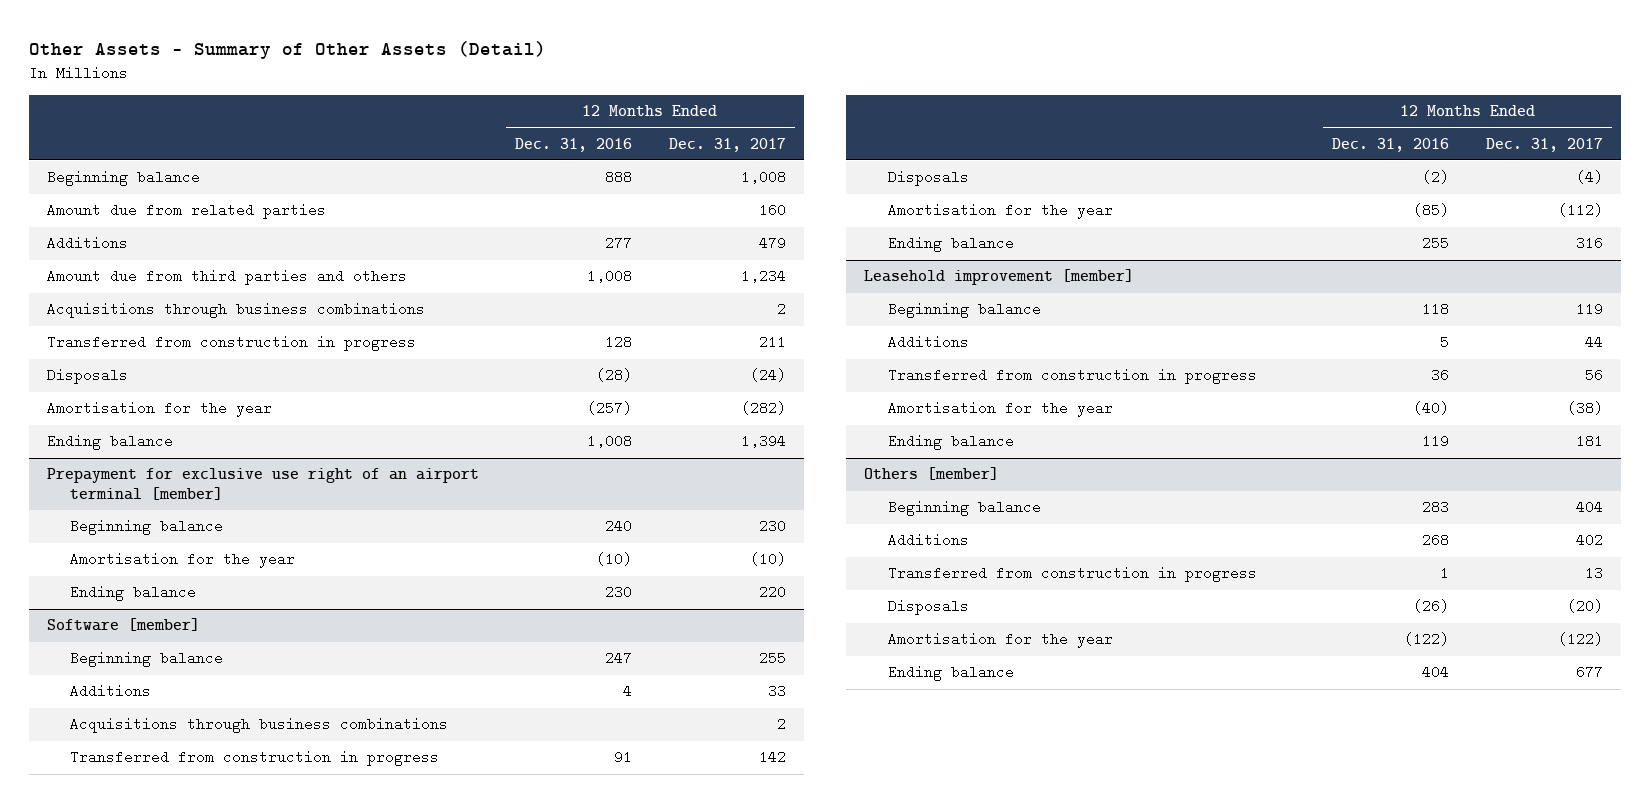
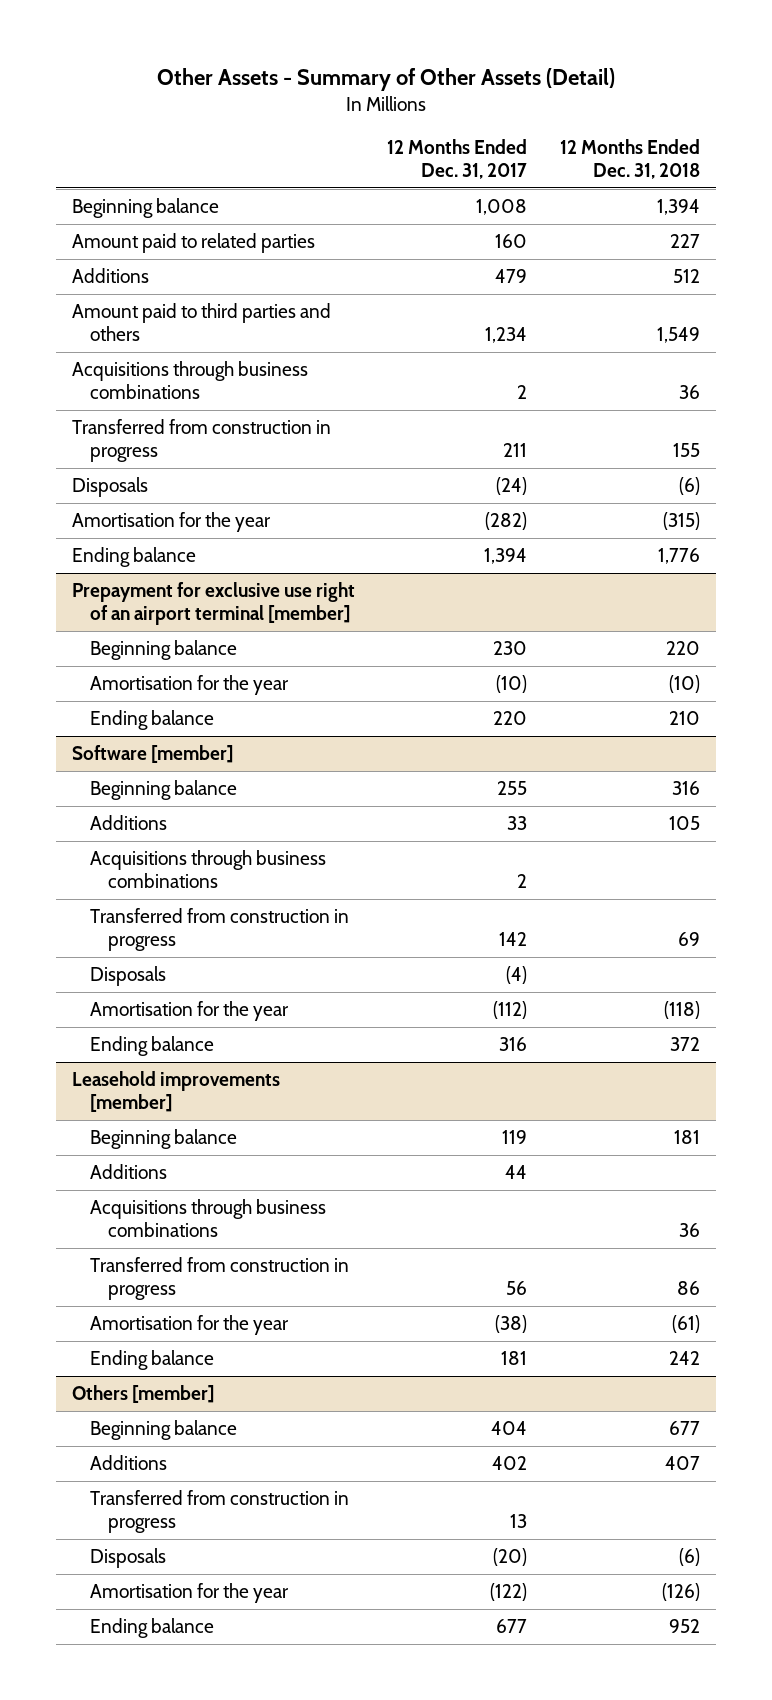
- | 12 Months Ended Dec. 31, 2016 | 12 Months Ended Dec. 31, 2017
+ | 12 Months Ended Dec. 31, 2017 | 12 Months Ended Dec. 31, 2018
- Amount due from related parties | | 160
+ Amount paid to related parties | 160 | 227
- Amount due from third parties and others | 1,008 | 1,234
+ Amount paid to third parties and others | 1,234 | 1,549
- Leasehold improvement [member]
+ Leasehold improvements [member]
+ Acquisitions through business combinations | | 36

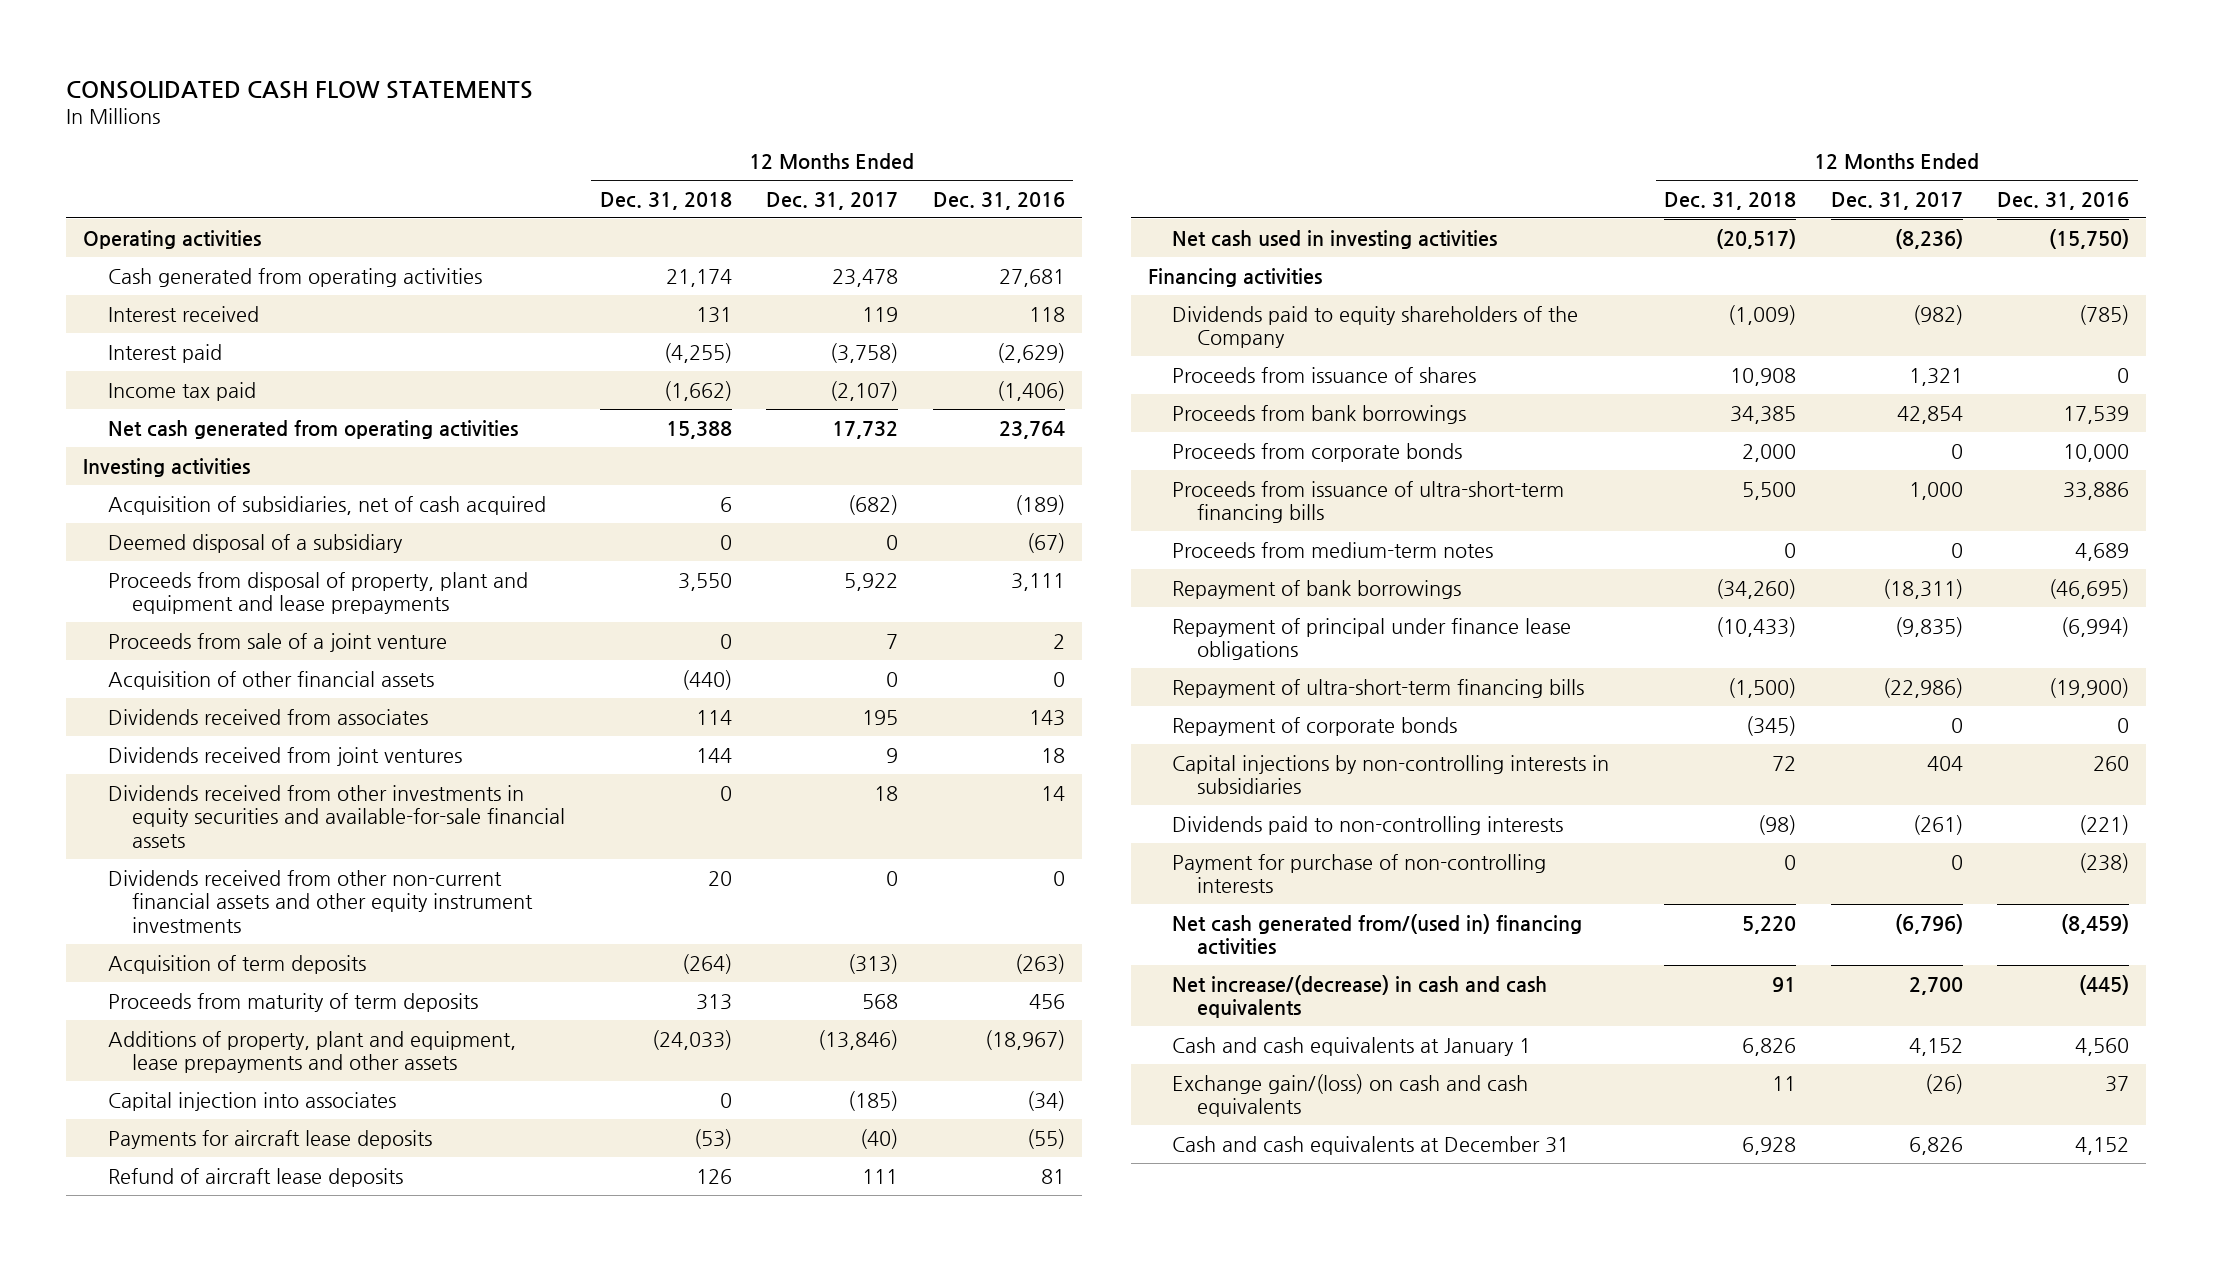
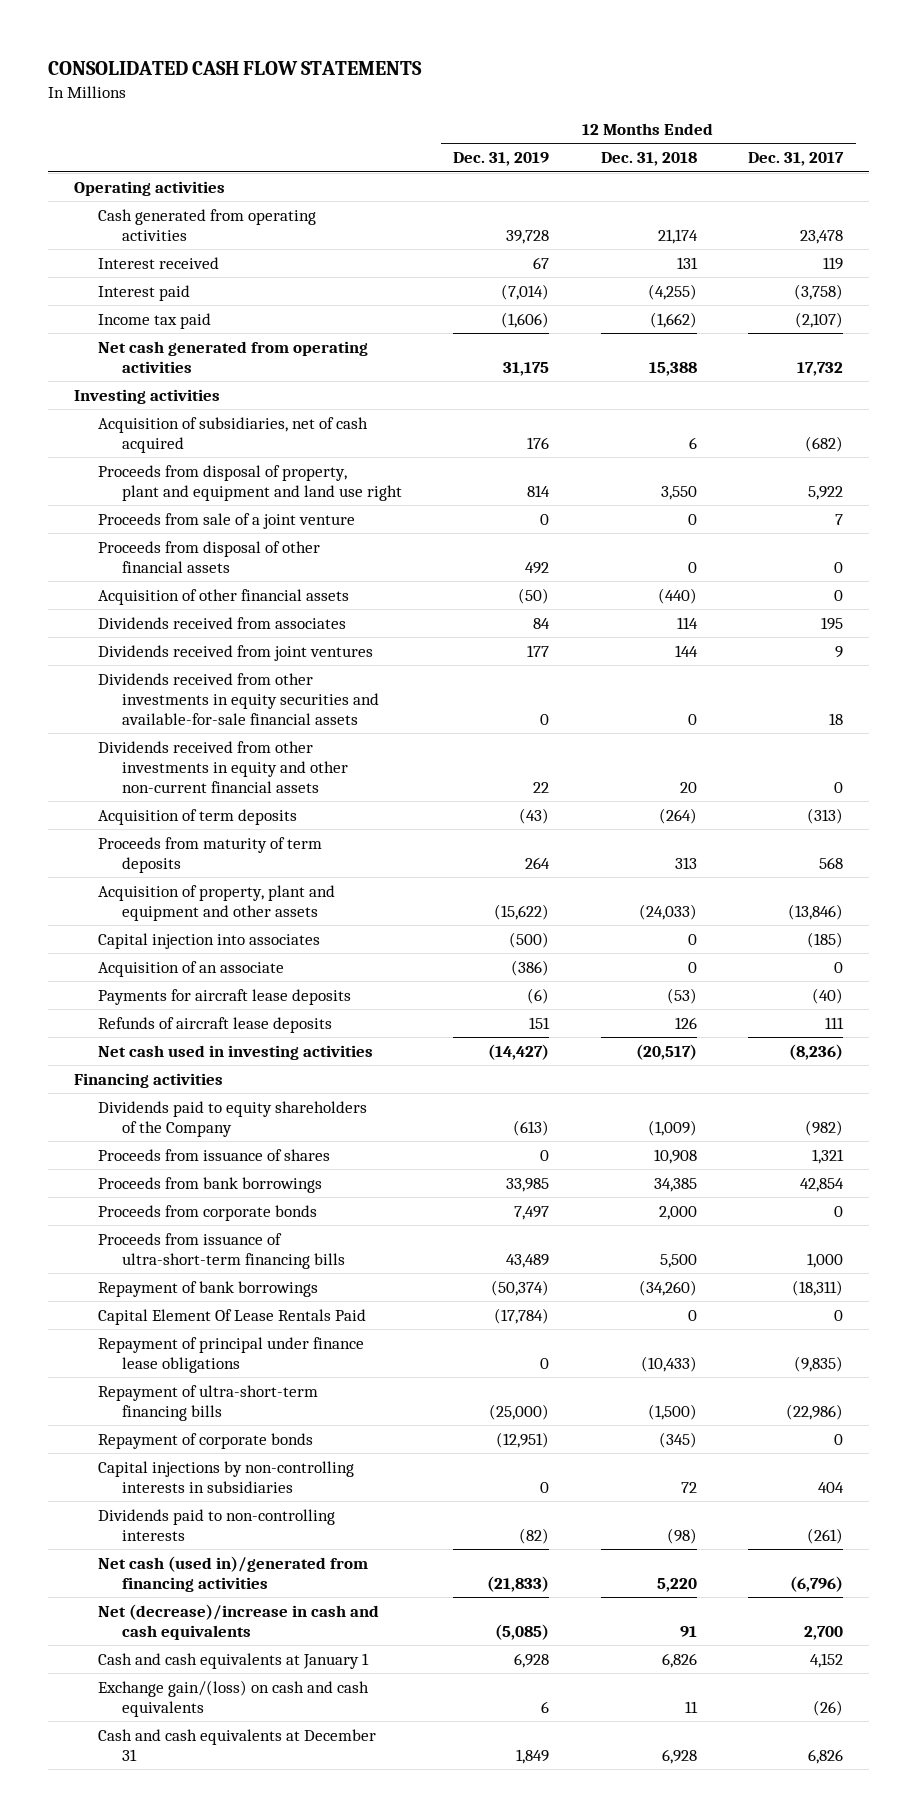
- | 12 Months Ended Dec. 31, 2018 | 12 Months Ended Dec. 31, 2017 | 12 Months Ended Dec. 31, 2016
+ | 12 Months Ended Dec. 31, 2019 | 12 Months Ended Dec. 31, 2018 | 12 Months Ended Dec. 31, 2017
- Deemed disposal of a subsidiary | 0 | 0 | (67)
- Proceeds from disposal of property, plant and equipment and lease prepayments | 3,550 | 5,922 | 3,111
+ Proceeds from disposal of property, plant and equipment and land use right | 814 | 3,550 | 5,922
+ Proceeds from disposal of other financial assets | 492 | 0 | 0
- Dividends received from other non-current financial assets and other equity instrument investments | 20 | 0 | 0
+ Dividends received from other investments in equity and other non-current financial assets | 22 | 20 | 0
- Additions of property, plant and equipment, lease prepayments and other assets | (24,033) | (13,846) | (18,967)
+ Acquisition of property, plant and equipment and other assets | (15,622) | (24,033) | (13,846)
+ Acquisition of an associate | (386) | 0 | 0
- Refund of aircraft lease deposits | 126 | 111 | 81
+ Refunds of aircraft lease deposits | 151 | 126 | 111
- Proceeds from medium-term notes | 0 | 0 | 4,689
+ Capital Element Of Lease Rentals Paid | (17,784) | 0 | 0
- Payment for purchase of non-controlling interests | 0 | 0 | (238)
- Net cash generated from/(used in) financing activities | 5,220 | (6,796) | (8,459)
- Net increase/(decrease) in cash and cash equivalents | 91 | 2,700 | (445)
+ Net cash (used in)/generated from financing activities | (21,833) | 5,220 | (6,796)
+ Net (decrease)/increase in cash and cash equivalents | (5,085) | 91 | 2,700

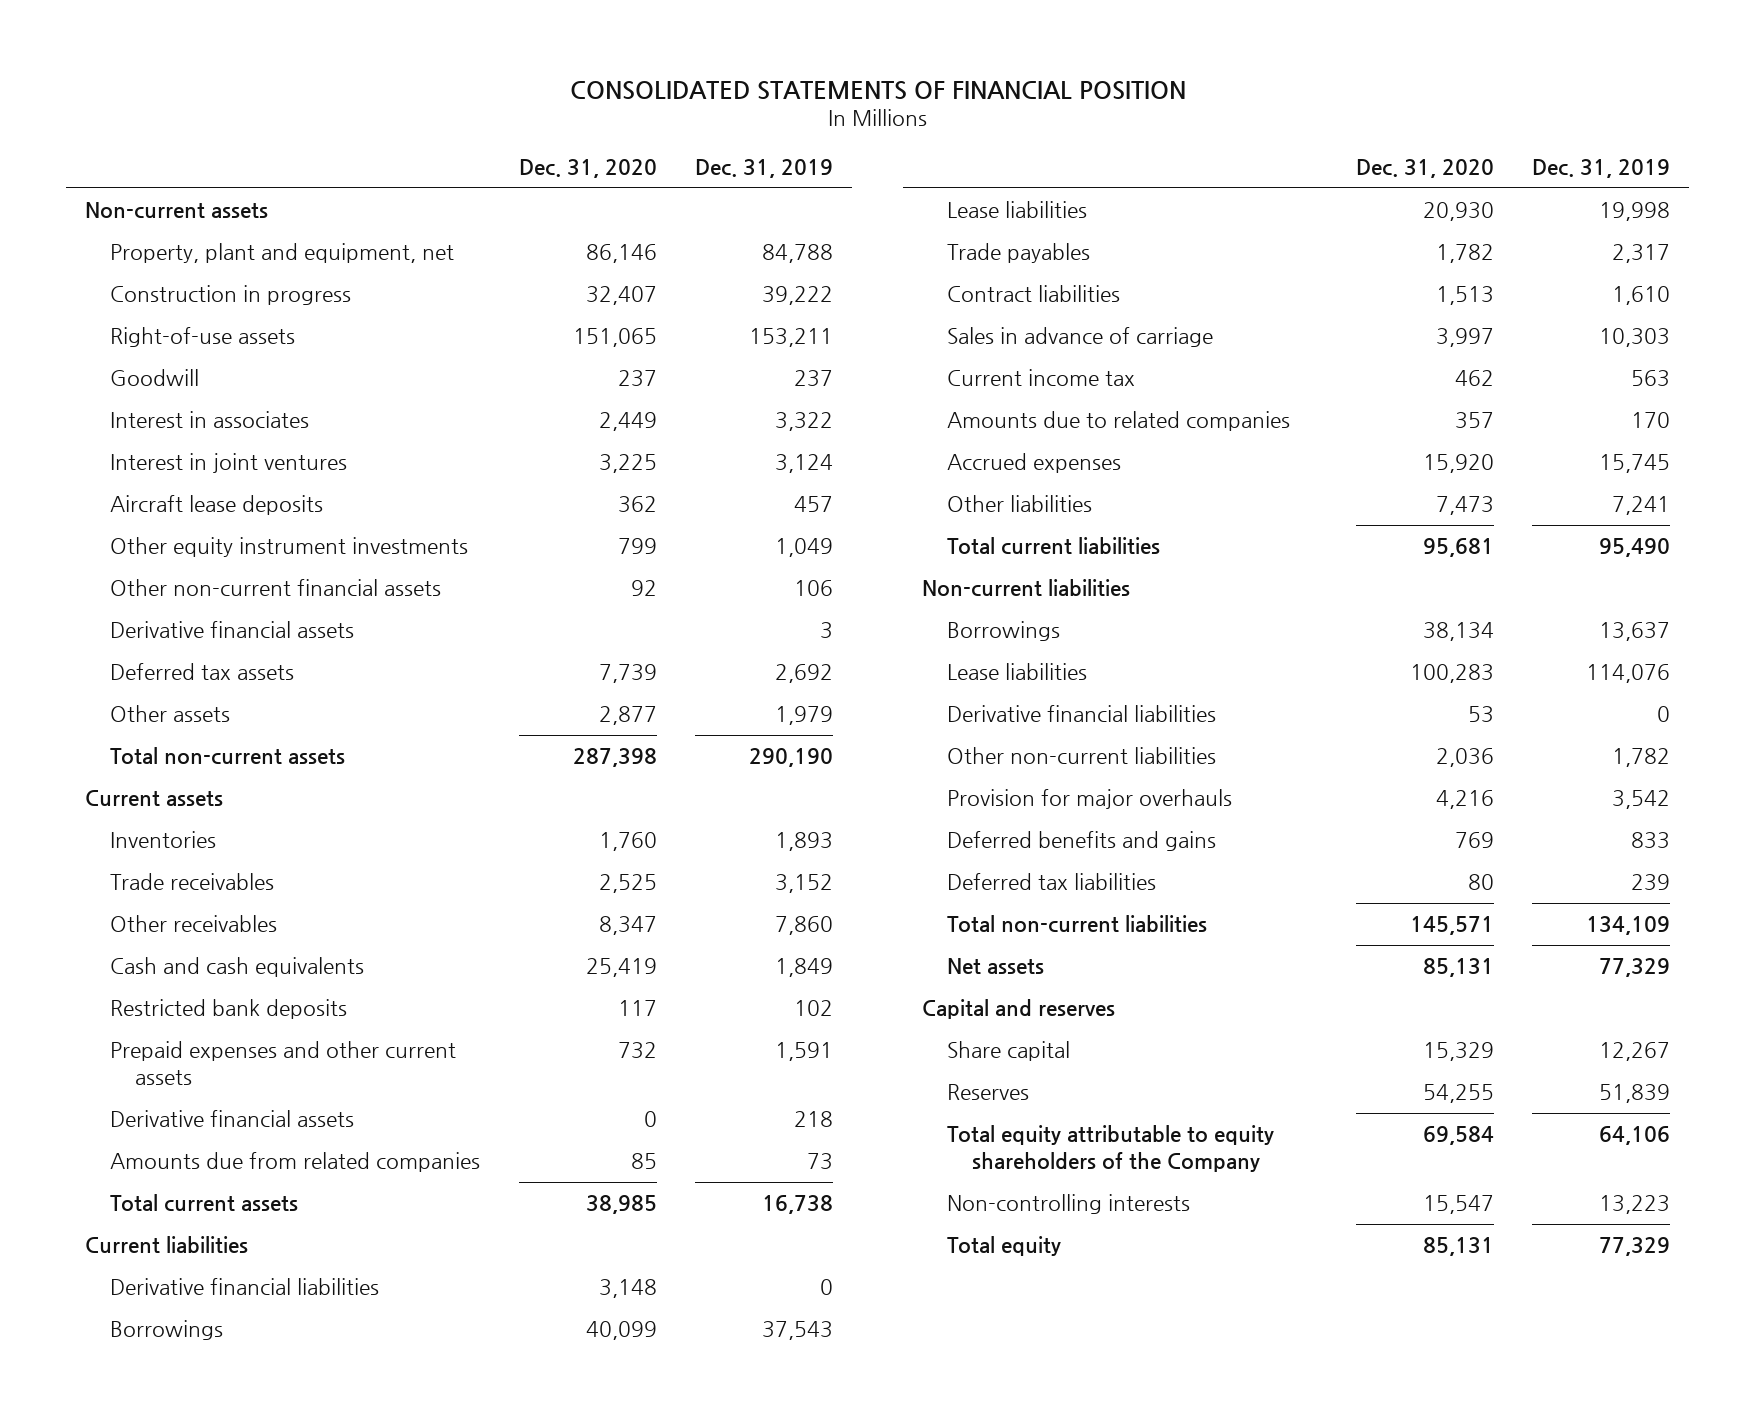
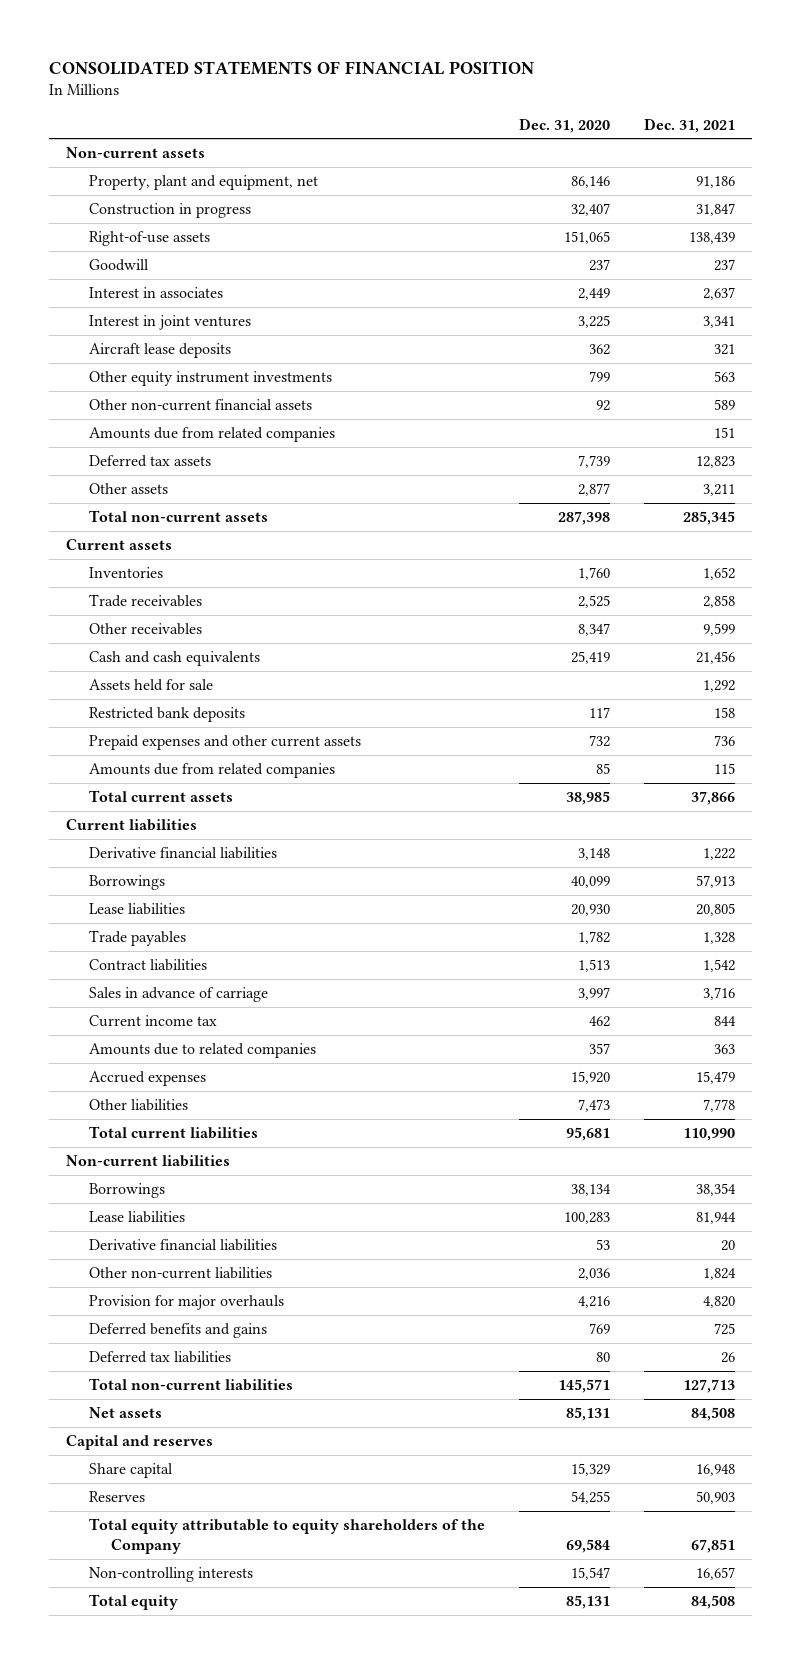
- | Dec. 31, 2020 | Dec. 31, 2019
+ | Dec. 31, 2020 | Dec. 31, 2021
- Derivative financial assets | | 3
+ Amounts due from related companies | | 151
+ Assets held for sale | | 1,292
- Derivative financial assets | 0 | 218

